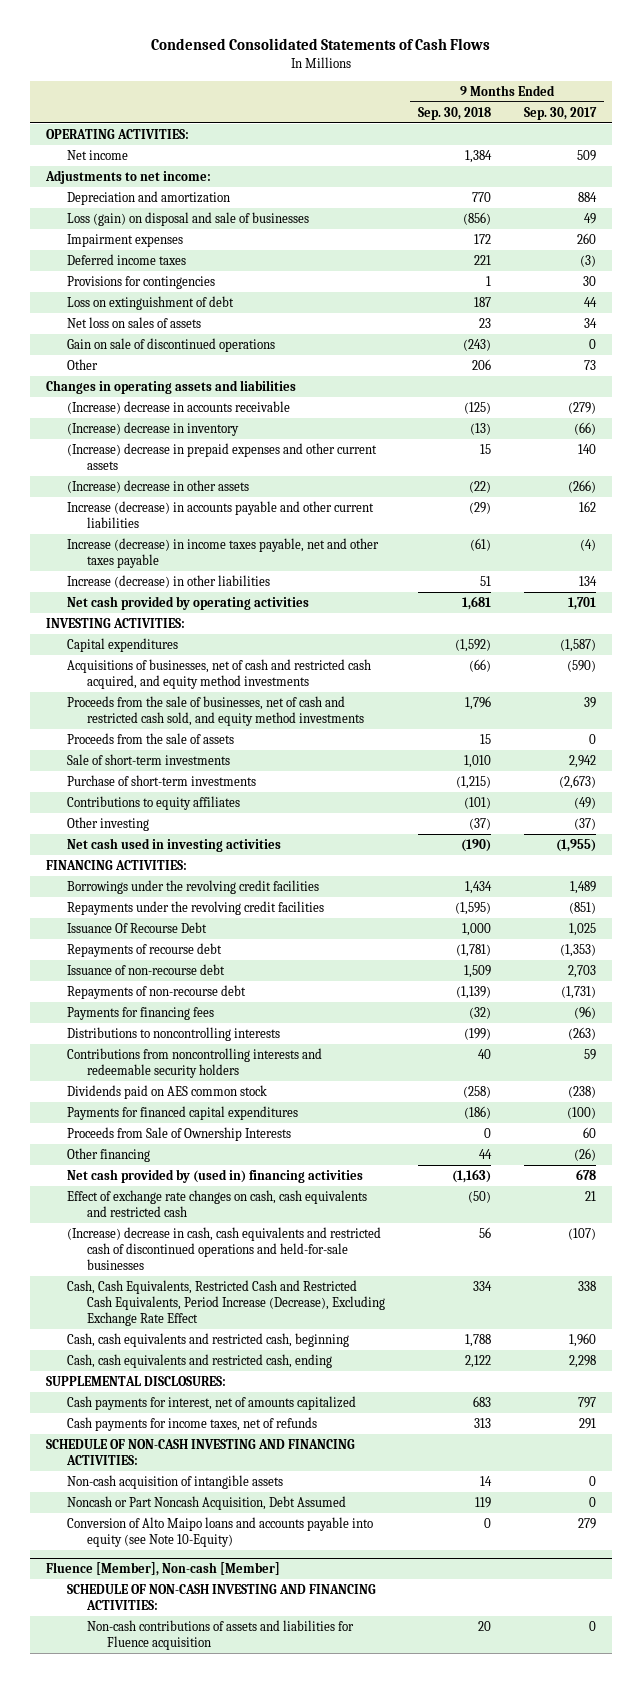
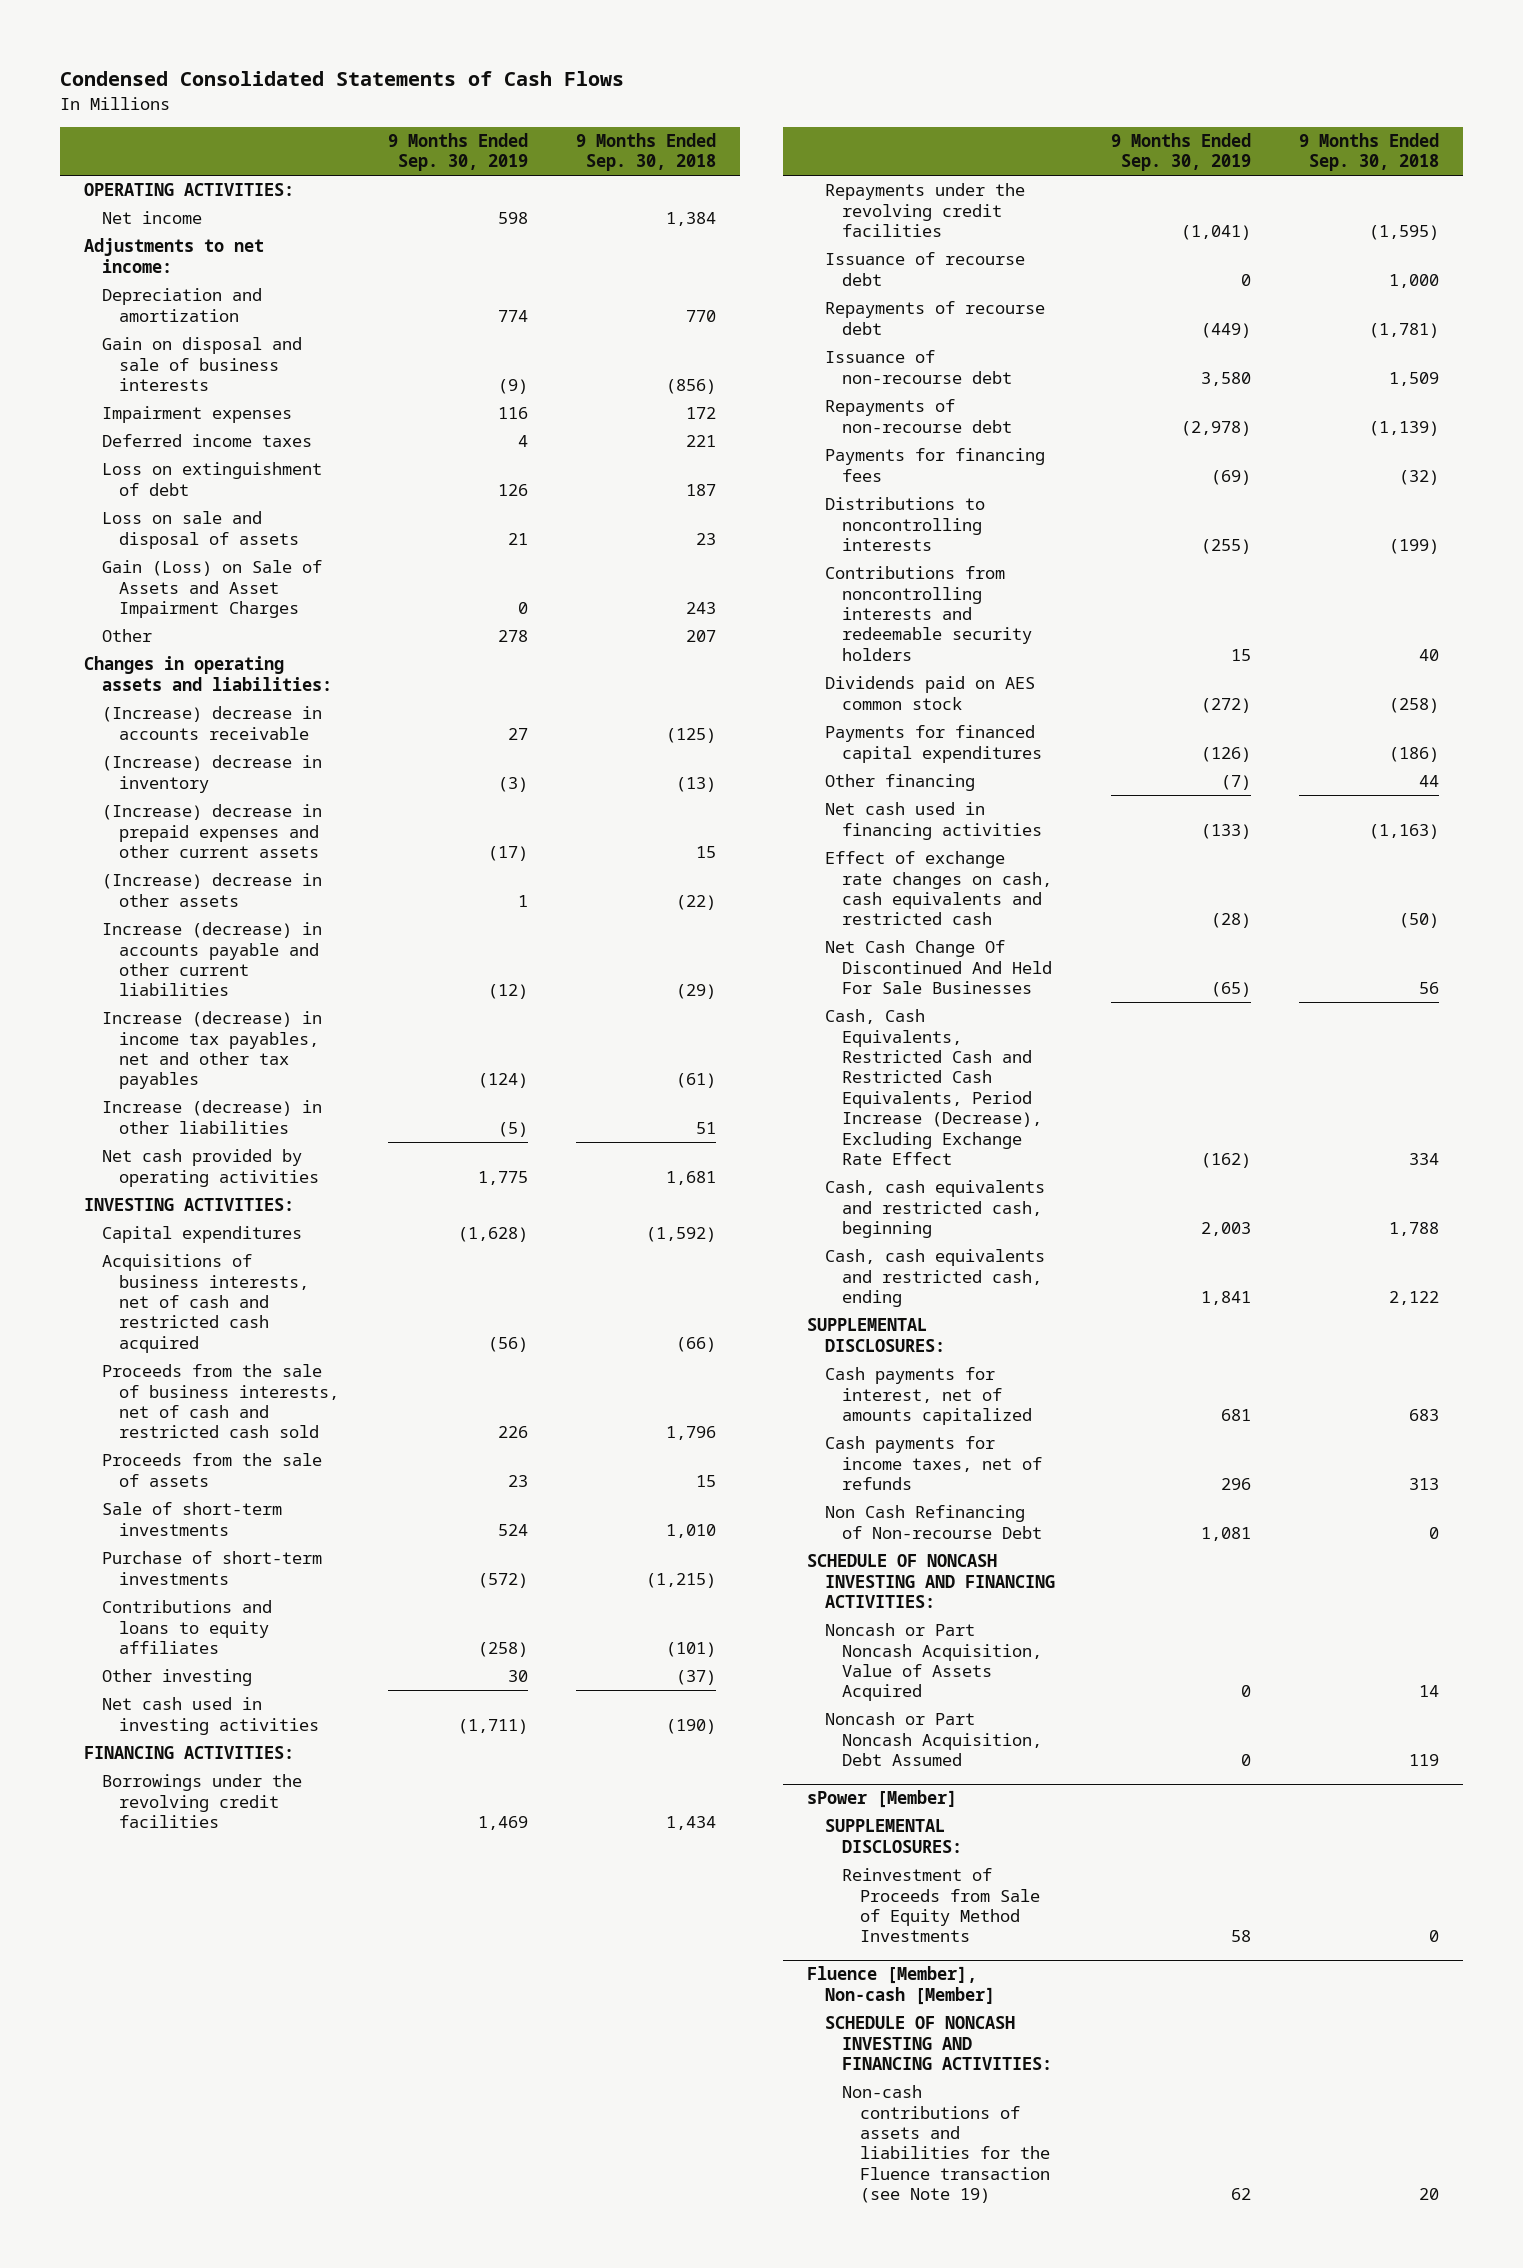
- | 9 Months Ended Sep. 30, 2018 | 9 Months Ended Sep. 30, 2017
+ | 9 Months Ended Sep. 30, 2019 | 9 Months Ended Sep. 30, 2018
- Loss (gain) on disposal and sale of businesses | (856) | 49
+ Gain on disposal and sale of business interests | (9) | (856)
- Provisions for contingencies | 1 | 30
- Net loss on sales of assets | 23 | 34
- Gain on sale of discontinued operations | (243) | 0
- Other | 206 | 73
- Changes in operating assets and liabilities
+ Loss on sale and disposal of assets | 21 | 23
+ Gain (Loss) on Sale of Assets and Asset Impairment Charges | 0 | 243
+ Other | 278 | 207
+ Changes in operating assets and liabilities:
- Increase (decrease) in income taxes payable, net and other taxes payable | (61) | (4)
+ Increase (decrease) in income tax payables, net and other tax payables | (124) | (61)
- Acquisitions of businesses, net of cash and restricted cash acquired, and equity method investments | (66) | (590)
- Proceeds from the sale of businesses, net of cash and restricted cash sold, and equity method investments | 1,796 | 39
+ Acquisitions of business interests, net of cash and restricted cash acquired | (56) | (66)
+ Proceeds from the sale of business interests, net of cash and restricted cash sold | 226 | 1,796
- Contributions to equity affiliates | (101) | (49)
+ Contributions and loans to equity affiliates | (258) | (101)
- Issuance Of Recourse Debt | 1,000 | 1,025
+ Issuance of recourse debt | 0 | 1,000
- Proceeds from Sale of Ownership Interests | 0 | 60
- Net cash provided by (used in) financing activities | (1,163) | 678
+ Net cash used in financing activities | (133) | (1,163)
- (Increase) decrease in cash, cash equivalents and restricted cash of discontinued operations and held-for-sale businesses | 56 | (107)
+ Net Cash Change Of Discontinued And Held For Sale Businesses | (65) | 56
- SCHEDULE OF NON-CASH INVESTING AND FINANCING ACTIVITIES:
- Non-cash acquisition of intangible assets | 14 | 0
+ Non Cash Refinancing of Non-recourse Debt | 1,081 | 0
+ SCHEDULE OF NONCASH INVESTING AND FINANCING ACTIVITIES:
+ Noncash or Part Noncash Acquisition, Value of Assets Acquired | 0 | 14
- Conversion of Alto Maipo loans and accounts payable into equity (see Note 10-Equity) | 0 | 279
+ sPower [Member]
+ SUPPLEMENTAL DISCLOSURES:
+ Reinvestment of Proceeds from Sale of Equity Method Investments | 58 | 0
@ Fluence [Member], Non-cash [Member]
- SCHEDULE OF NON-CASH INVESTING AND FINANCING ACTIVITIES:
- Non-cash contributions of assets and liabilities for Fluence acquisition | 20 | 0
+ SCHEDULE OF NONCASH INVESTING AND FINANCING ACTIVITIES:
+ Non-cash contributions of assets and liabilities for the Fluence transaction (see Note 19) | 62 | 20

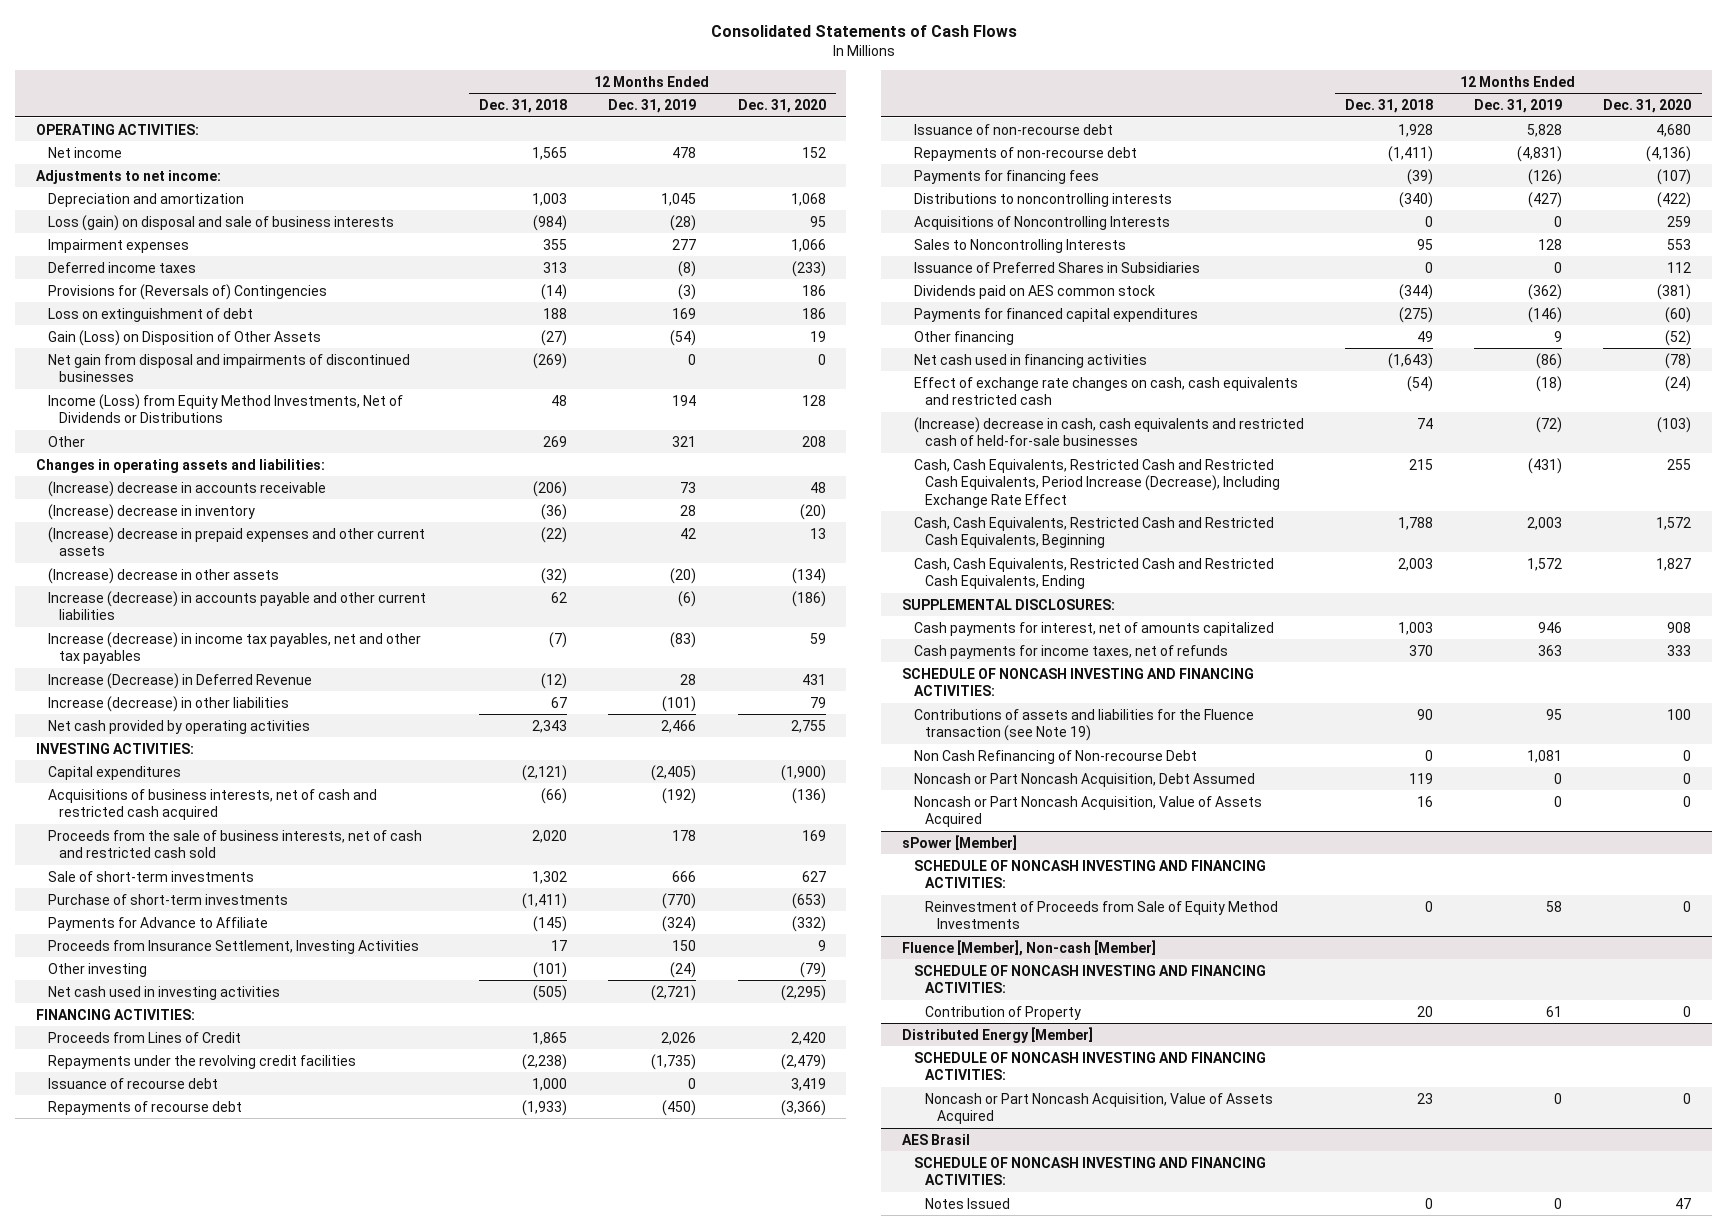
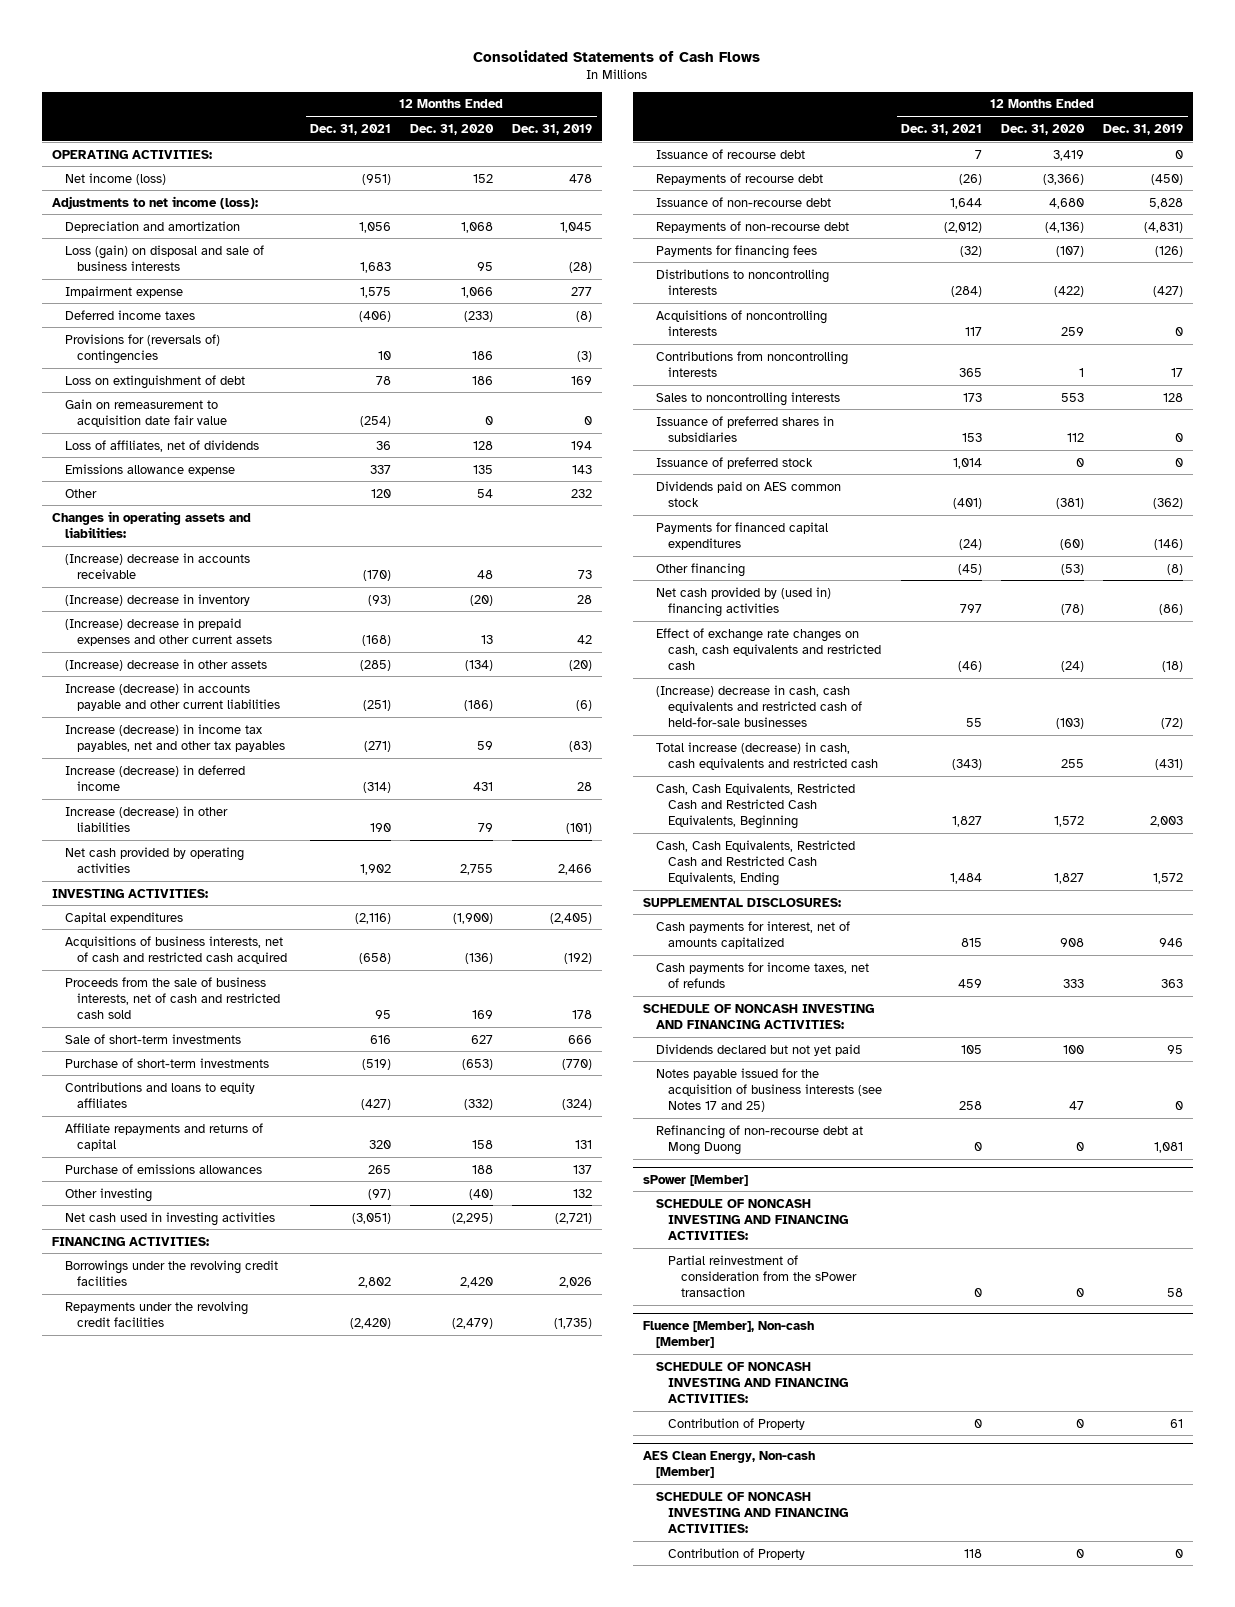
- | 12 Months Ended Dec. 31, 2018 | 12 Months Ended Dec. 31, 2019 | 12 Months Ended Dec. 31, 2020
+ | 12 Months Ended Dec. 31, 2021 | 12 Months Ended Dec. 31, 2020 | 12 Months Ended Dec. 31, 2019
- Net income | 1,565 | 478 | 152
- Adjustments to net income:
+ Net income (loss) | (951) | 152 | 478
+ Adjustments to net income (loss):
- Impairment expenses | 355 | 277 | 1,066
+ Impairment expense | 1,575 | 1,066 | 277
- Provisions for (Reversals of) Contingencies | (14) | (3) | 186
+ Provisions for (reversals of) contingencies | 10 | 186 | (3)
- Gain (Loss) on Disposition of Other Assets | (27) | (54) | 19
- Net gain from disposal and impairments of discontinued businesses | (269) | 0 | 0
- Income (Loss) from Equity Method Investments, Net of Dividends or Distributions | 48 | 194 | 128
- Other | 269 | 321 | 208
+ Gain on remeasurement to acquisition date fair value | (254) | 0 | 0
+ Loss of affiliates, net of dividends | 36 | 128 | 194
+ Emissions allowance expense | 337 | 135 | 143
+ Other | 120 | 54 | 232
- Increase (Decrease) in Deferred Revenue | (12) | 28 | 431
+ Increase (decrease) in deferred income | (314) | 431 | 28
- Payments for Advance to Affiliate | (145) | (324) | (332)
- Proceeds from Insurance Settlement, Investing Activities | 17 | 150 | 9
- Other investing | (101) | (24) | (79)
+ Contributions and loans to equity affiliates | (427) | (332) | (324)
+ Affiliate repayments and returns of capital | 320 | 158 | 131
+ Purchase of emissions allowances | 265 | 188 | 137
+ Other investing | (97) | (40) | 132
- Proceeds from Lines of Credit | 1,865 | 2,026 | 2,420
+ Borrowings under the revolving credit facilities | 2,802 | 2,420 | 2,026
- Acquisitions of Noncontrolling Interests | 0 | 0 | 259
- Sales to Noncontrolling Interests | 95 | 128 | 553
- Issuance of Preferred Shares in Subsidiaries | 0 | 0 | 112
+ Acquisitions of noncontrolling interests | 117 | 259 | 0
+ Contributions from noncontrolling interests | 365 | 1 | 17
+ Sales to noncontrolling interests | 173 | 553 | 128
+ Issuance of preferred shares in subsidiaries | 153 | 112 | 0
+ Issuance of preferred stock | 1,014 | 0 | 0
- Other financing | 49 | 9 | (52)
- Net cash used in financing activities | (1,643) | (86) | (78)
+ Other financing | (45) | (53) | (8)
+ Net cash provided by (used in) financing activities | 797 | (78) | (86)
- Cash, Cash Equivalents, Restricted Cash and Restricted Cash Equivalents, Period Increase (Decrease), Including Exchange Rate Effect | 215 | (431) | 255
+ Total increase (decrease) in cash, cash equivalents and restricted cash | (343) | 255 | (431)
- Contributions of assets and liabilities for the Fluence transaction (see Note 19) | 90 | 95 | 100
- Non Cash Refinancing of Non-recourse Debt | 0 | 1,081 | 0
- Noncash or Part Noncash Acquisition, Debt Assumed | 119 | 0 | 0
- Noncash or Part Noncash Acquisition, Value of Assets Acquired | 16 | 0 | 0
+ Dividends declared but not yet paid | 105 | 100 | 95
+ Notes payable issued for the acquisition of business interests (see Notes 17 and 25) | 258 | 47 | 0
+ Refinancing of non-recourse debt at Mong Duong | 0 | 0 | 1,081
@ sPower [Member]
- Reinvestment of Proceeds from Sale of Equity Method Investments | 0 | 58 | 0
+ Partial reinvestment of consideration from the sPower transaction | 0 | 0 | 58
- Distributed Energy [Member]
- SCHEDULE OF NONCASH INVESTING AND FINANCING ACTIVITIES:
- Noncash or Part Noncash Acquisition, Value of Assets Acquired | 23 | 0 | 0
- AES Brasil
+ AES Clean Energy, Non-cash [Member]
- Notes Issued | 0 | 0 | 47
+ Contribution of Property | 118 | 0 | 0

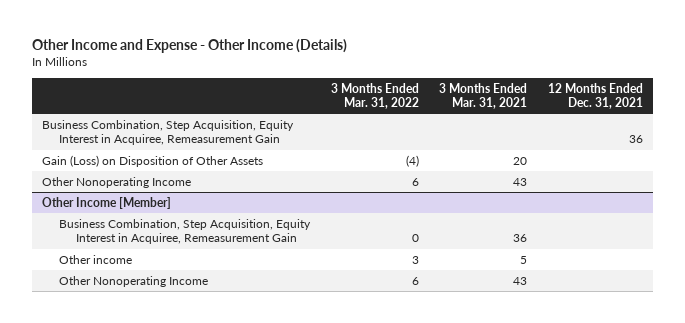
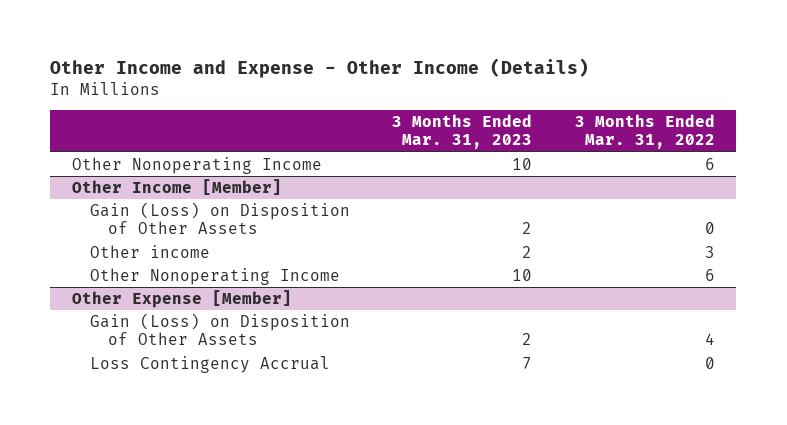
- | 3 Months Ended Mar. 31, 2022 | 3 Months Ended Mar. 31, 2021 | 12 Months Ended Dec. 31, 2021
+ | 3 Months Ended Mar. 31, 2023 | 3 Months Ended Mar. 31, 2022
- Business Combination, Step Acquisition, Equity Interest in Acquiree, Remeasurement Gain | | | 36
- Gain (Loss) on Disposition of Other Assets | (4) | 20 |
@ Other Income [Member]
- Business Combination, Step Acquisition, Equity Interest in Acquiree, Remeasurement Gain | 0 | 36 |
+ Gain (Loss) on Disposition of Other Assets | 2 | 0
+ Other Expense [Member]
+ Gain (Loss) on Disposition of Other Assets | 2 | 4
+ Loss Contingency Accrual | 7 | 0

